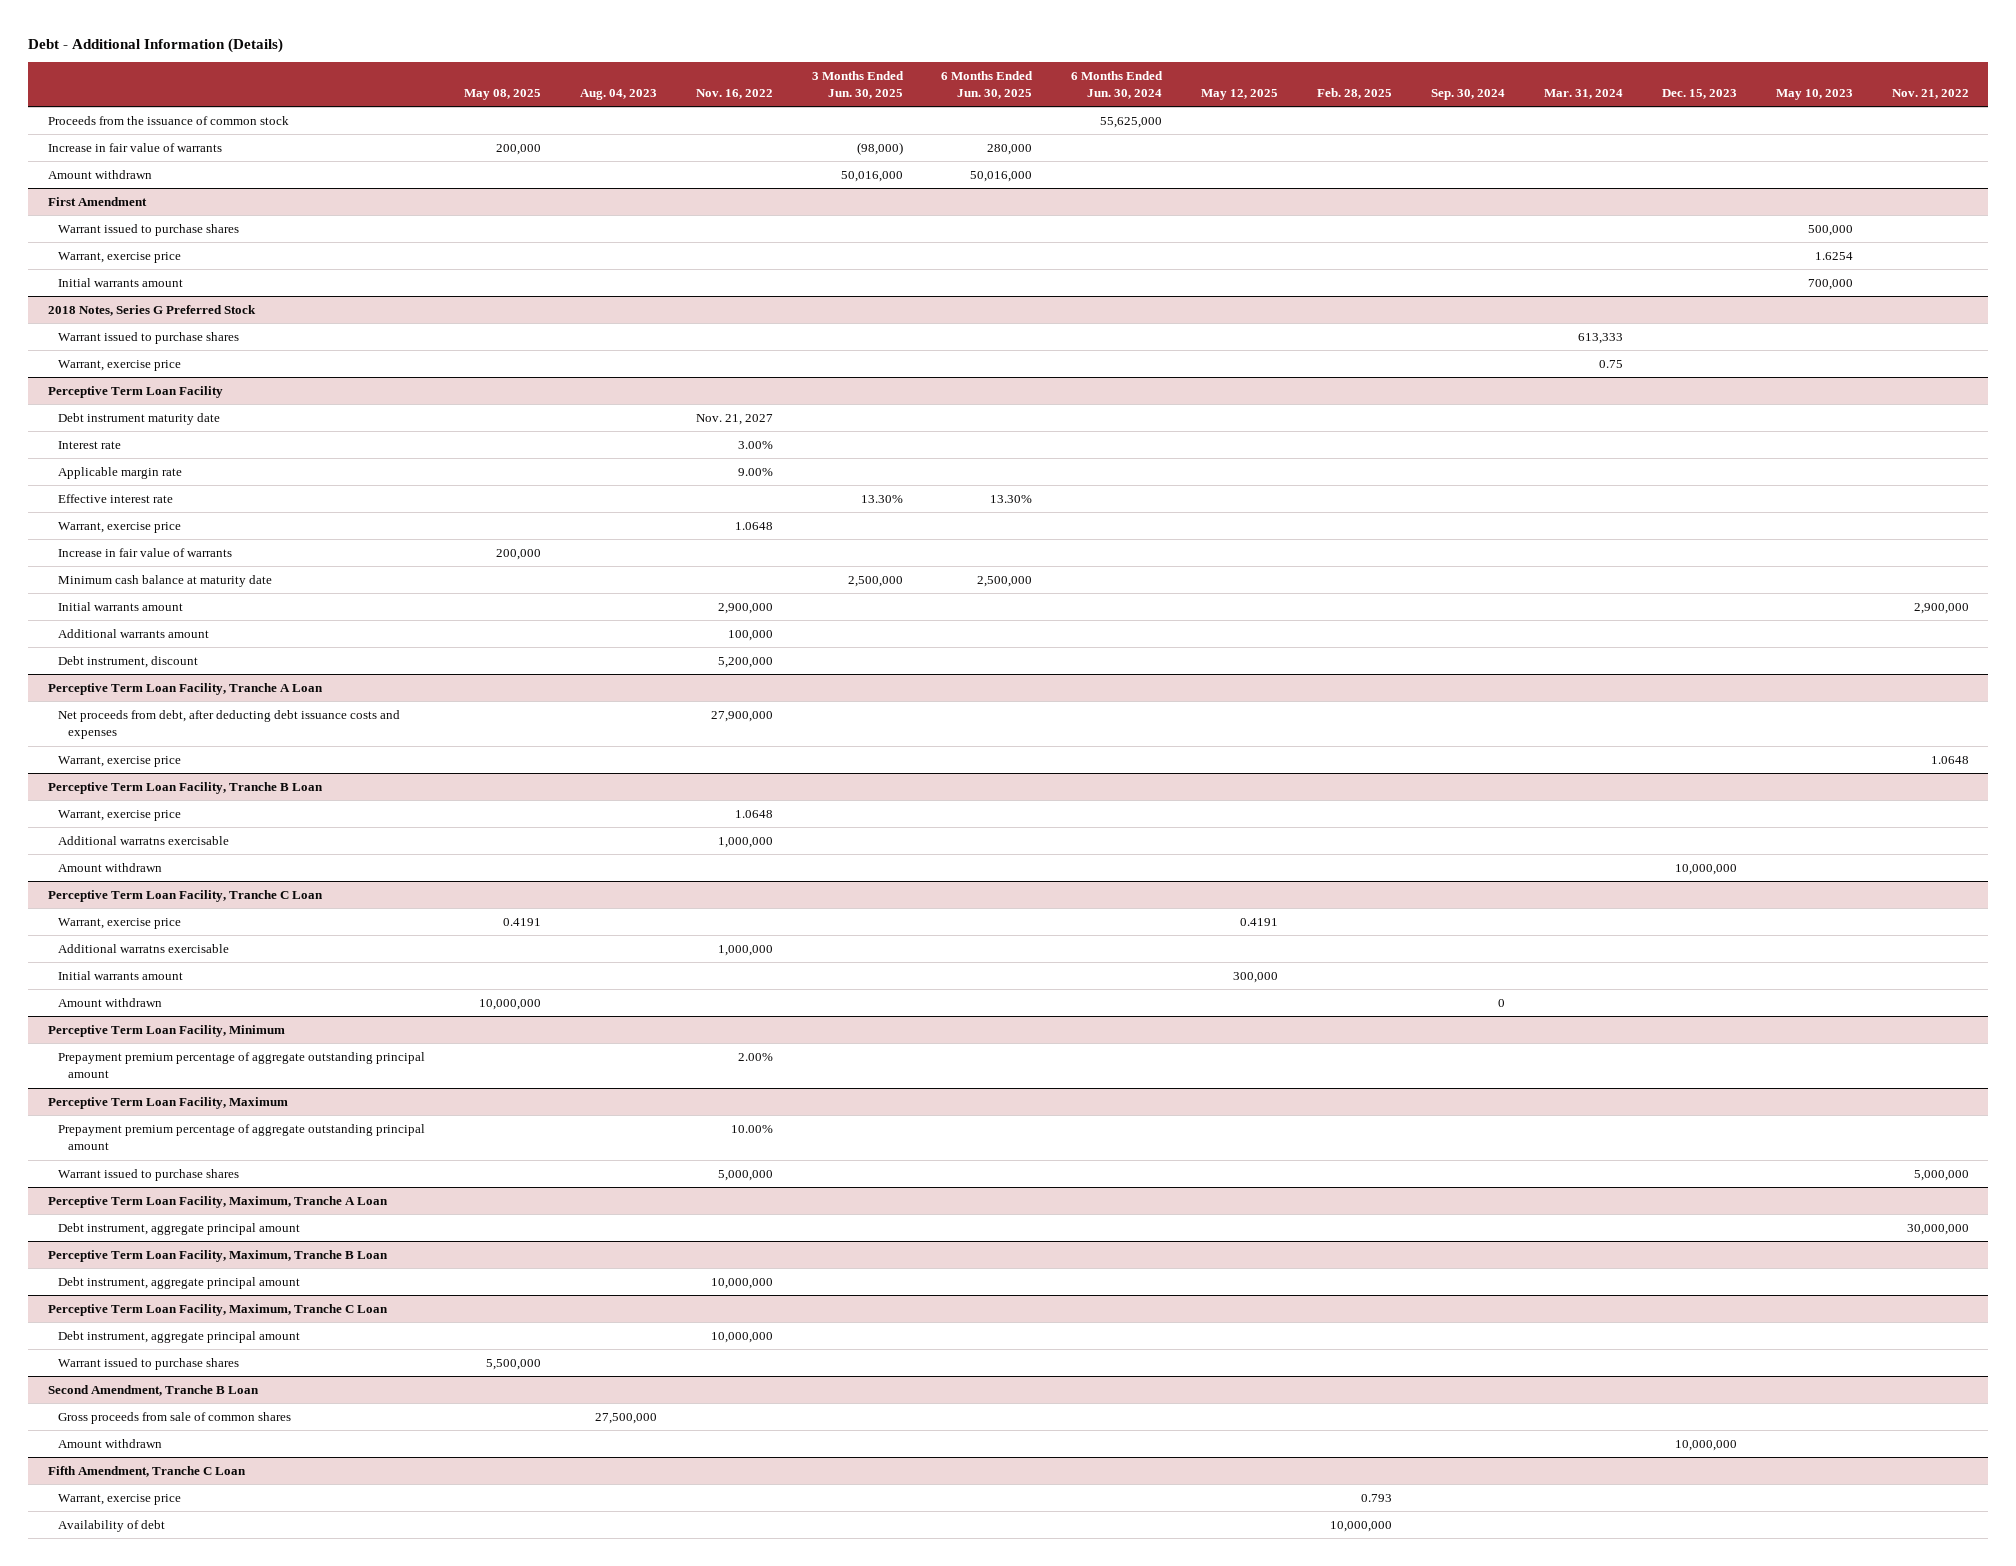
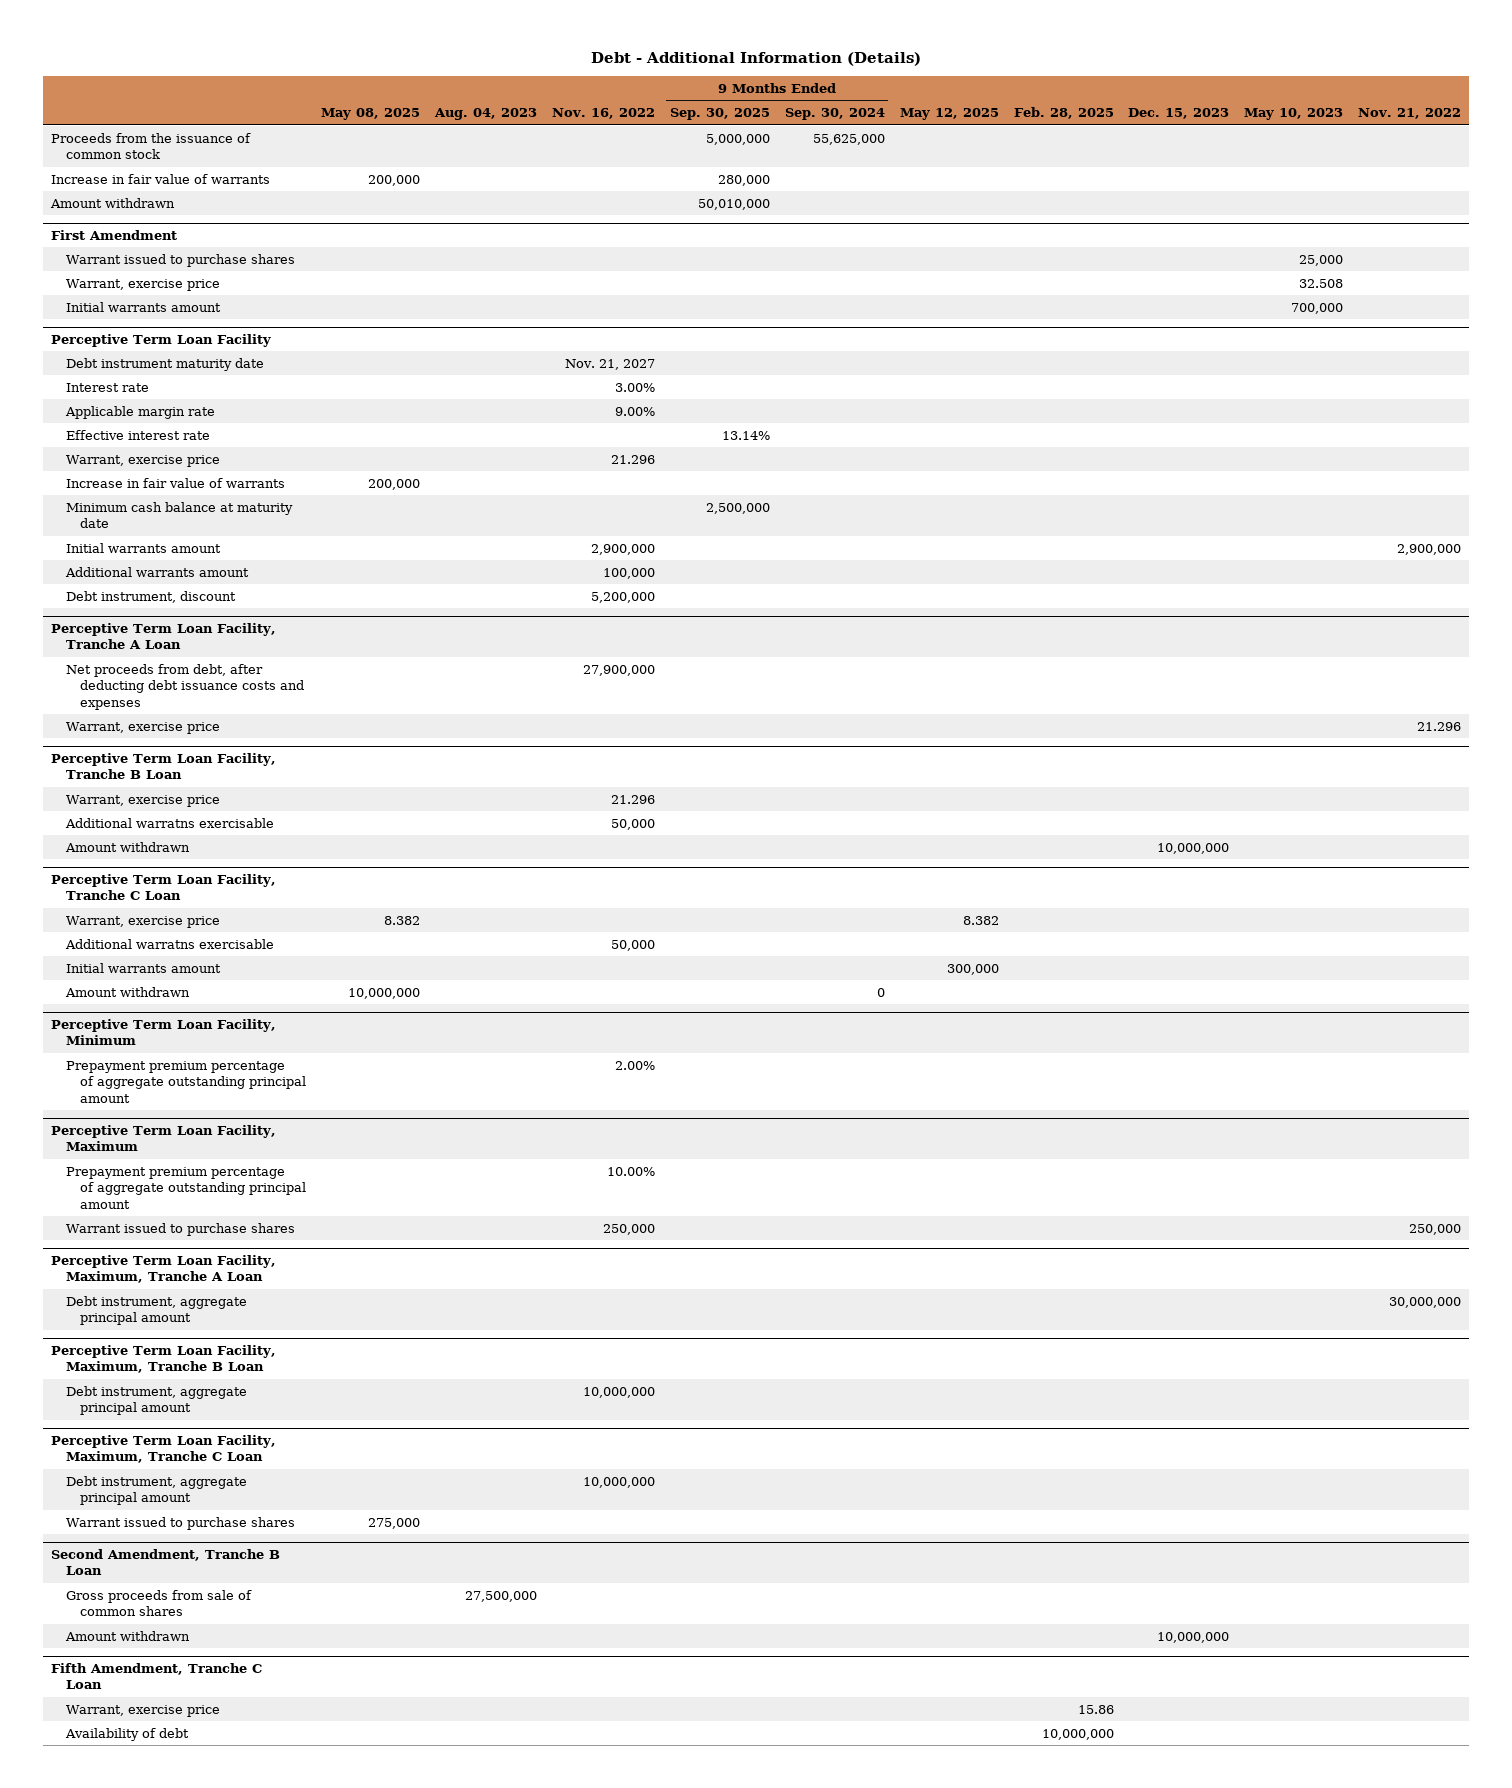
- | May 08, 2025 | Aug. 04, 2023 | Nov. 16, 2022 | 3 Months Ended Jun. 30, 2025 | 6 Months Ended Jun. 30, 2025 | 6 Months Ended Jun. 30, 2024 | May 12, 2025 | Feb. 28, 2025 | Sep. 30, 2024 | Mar. 31, 2024 | Dec. 15, 2023 | May 10, 2023 | Nov. 21, 2022
+ | May 08, 2025 | Aug. 04, 2023 | Nov. 16, 2022 | 9 Months Ended Sep. 30, 2025 | 9 Months Ended Sep. 30, 2024 | May 12, 2025 | Feb. 28, 2025 | Dec. 15, 2023 | May 10, 2023 | Nov. 21, 2022
@ First Amendment
- Warrant issued to purchase shares | | | | | | | | | | | | 500,000 |
- Warrant, exercise price | | | | | | | | | | | | 1.6254 |
+ Warrant issued to purchase shares | | | | | | | | | 25,000 |
+ Warrant, exercise price | | | | | | | | | 32.508 |
- 2018 Notes, Series G Preferred Stock
- Warrant issued to purchase shares | | | | | | | | | | 613,333 | | |
- Warrant, exercise price | | | | | | | | | | 0.75 | | |
@ Perceptive Term Loan Facility
- Warrant, exercise price | | | 1.0648 | | | | | | | | | |
+ Warrant, exercise price | | | 21.296 | | | | | | |
@ Perceptive Term Loan Facility, Tranche A Loan
- Warrant, exercise price | | | | | | | | | | | | | 1.0648
+ Warrant, exercise price | | | | | | | | | | 21.296
@ Perceptive Term Loan Facility, Tranche B Loan
- Warrant, exercise price | | | 1.0648 | | | | | | | | | |
- Additional warratns exercisable | | | 1,000,000 | | | | | | | | | |
+ Warrant, exercise price | | | 21.296 | | | | | | |
+ Additional warratns exercisable | | | 50,000 | | | | | | |
@ Perceptive Term Loan Facility, Tranche C Loan
- Warrant, exercise price | 0.4191 | | | | | | 0.4191 | | | | | |
- Additional warratns exercisable | | | 1,000,000 | | | | | | | | | |
+ Warrant, exercise price | 8.382 | | | | | 8.382 | | | |
+ Additional warratns exercisable | | | 50,000 | | | | | | |
@ Perceptive Term Loan Facility, Maximum
- Warrant issued to purchase shares | | | 5,000,000 | | | | | | | | | | 5,000,000
+ Warrant issued to purchase shares | | | 250,000 | | | | | | | 250,000
@ Perceptive Term Loan Facility, Maximum, Tranche C Loan
- Warrant issued to purchase shares | 5,500,000 | | | | | | | | | | | |
+ Warrant issued to purchase shares | 275,000 | | | | | | | | |
@ Fifth Amendment, Tranche C Loan
- Warrant, exercise price | | | | | | | | 0.793 | | | | |
+ Warrant, exercise price | | | | | | | 15.86 | | |

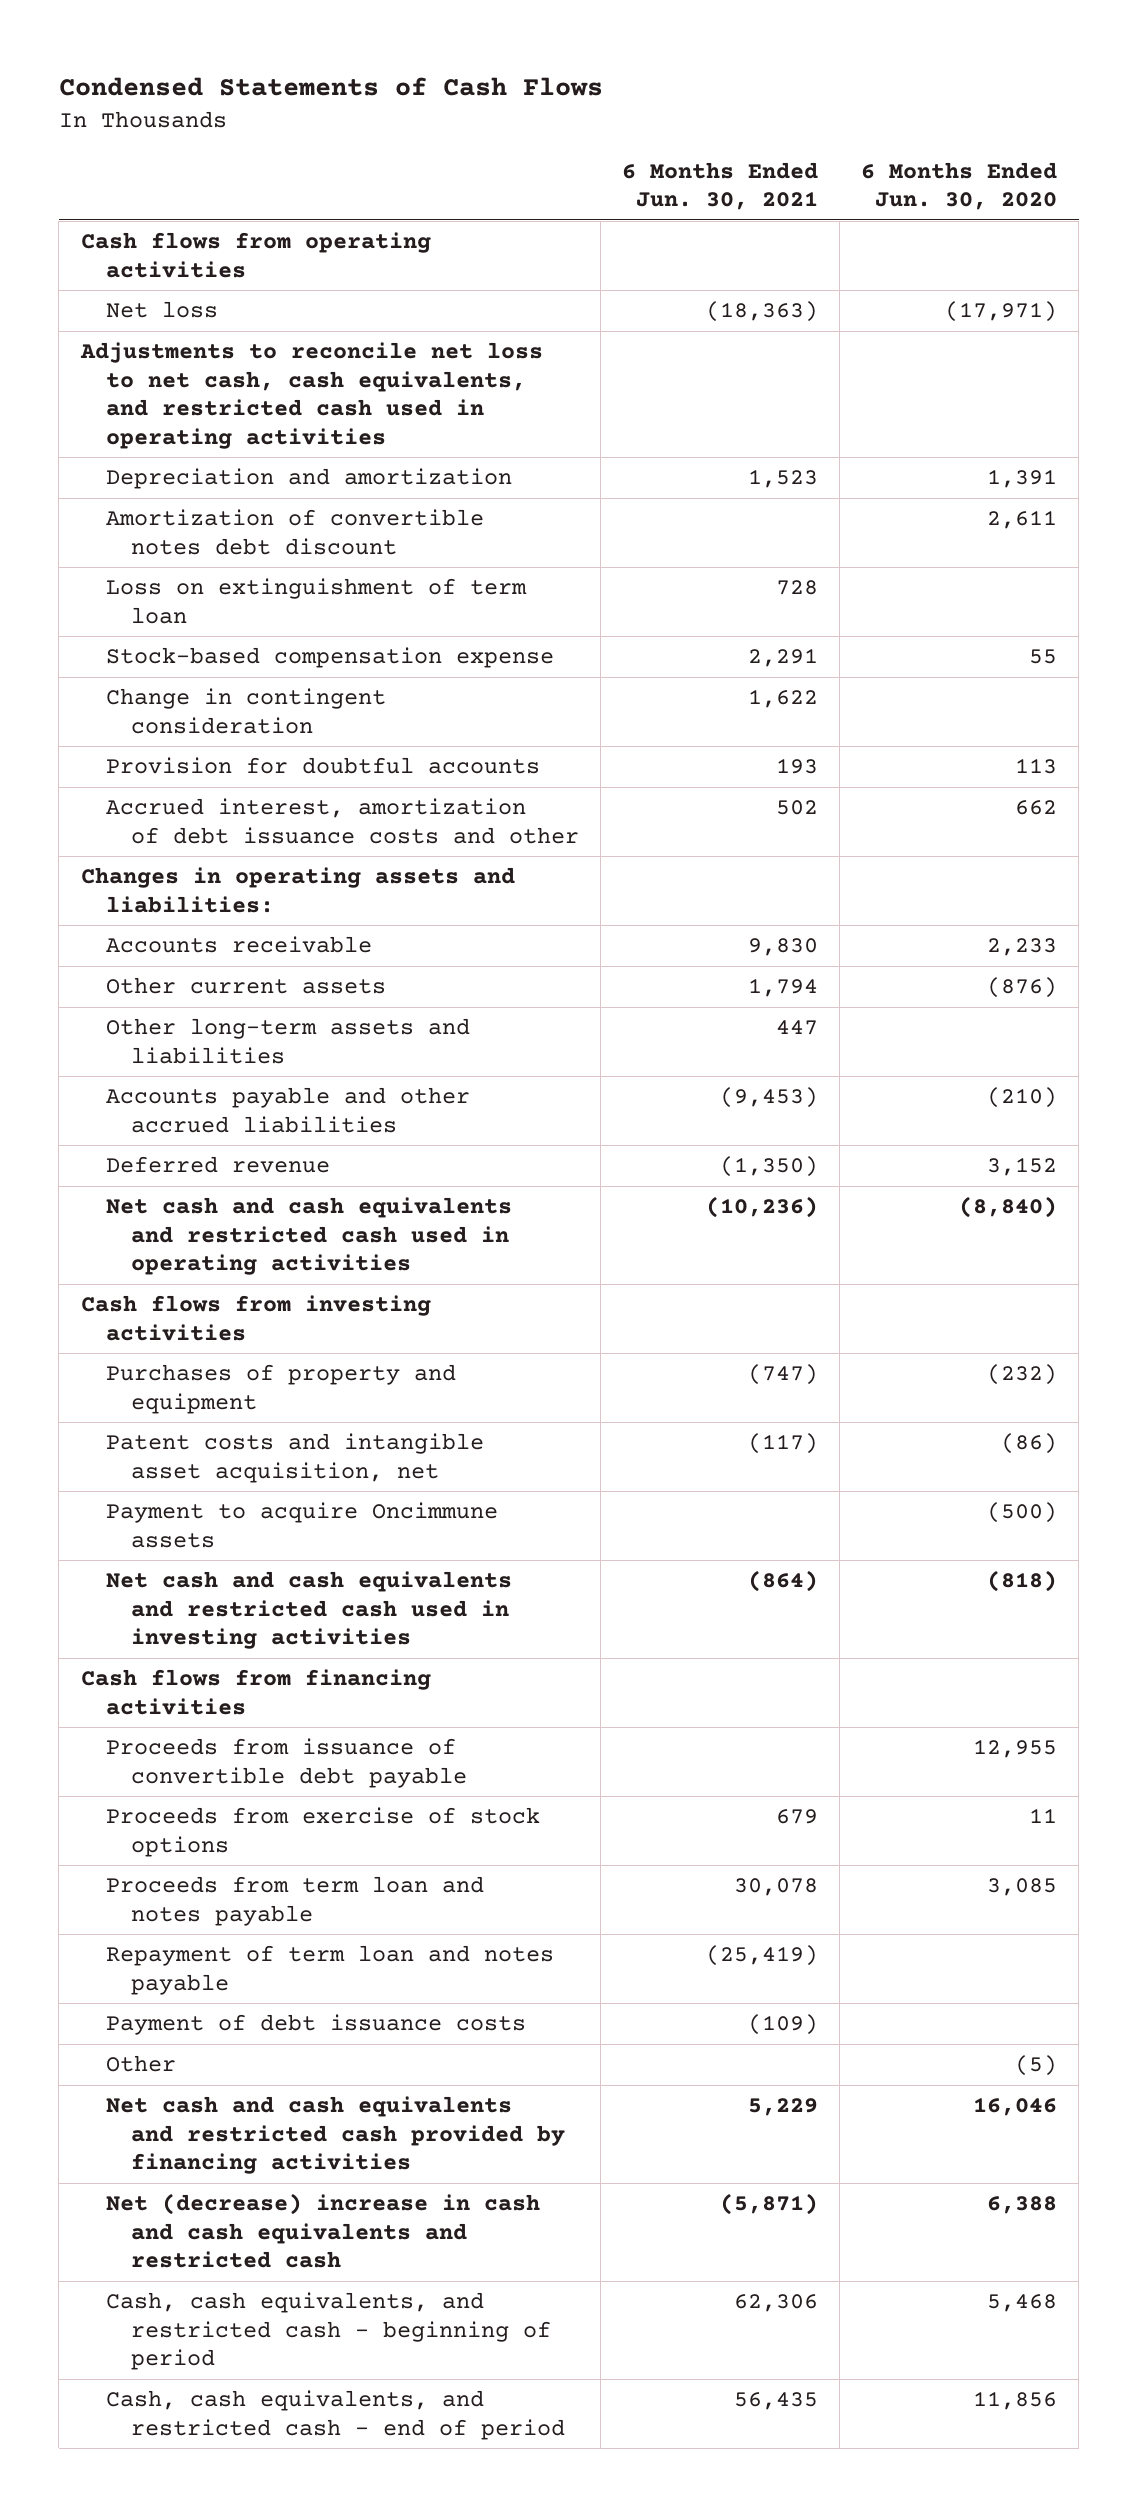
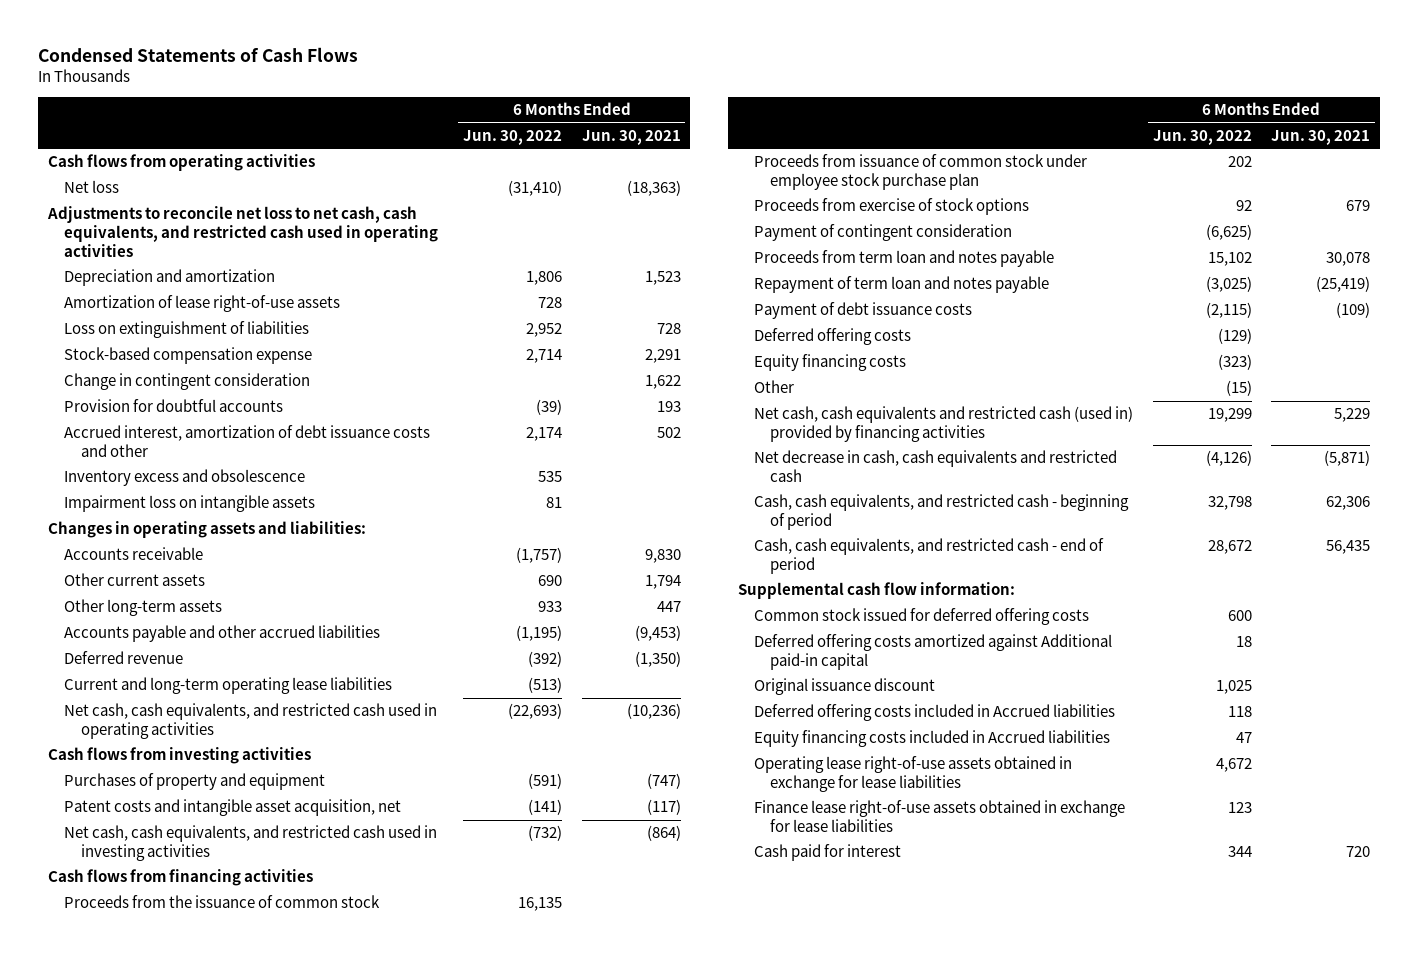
- | 6 Months Ended Jun. 30, 2021 | 6 Months Ended Jun. 30, 2020
+ | 6 Months Ended Jun. 30, 2022 | 6 Months Ended Jun. 30, 2021
- Amortization of convertible notes debt discount | | 2,611
- Loss on extinguishment of term loan | 728 |
+ Amortization of lease right-of-use assets | 728 |
+ Loss on extinguishment of liabilities | 2,952 | 728
+ Inventory excess and obsolescence | 535 |
+ Impairment loss on intangible assets | 81 |
- Other long-term assets and liabilities | 447 |
+ Other long-term assets | 933 | 447
- Net cash and cash equivalents and restricted cash used in operating activities | (10,236) | (8,840)
+ Current and long-term operating lease liabilities | (513) |
+ Net cash, cash equivalents, and restricted cash used in operating activities | (22,693) | (10,236)
- Payment to acquire Oncimmune assets | | (500)
- Net cash and cash equivalents and restricted cash used in investing activities | (864) | (818)
+ Net cash, cash equivalents, and restricted cash used in investing activities | (732) | (864)
- Proceeds from issuance of convertible debt payable | | 12,955
+ Proceeds from the issuance of common stock | 16,135 |
+ Proceeds from issuance of common stock under employee stock purchase plan | 202 |
+ Payment of contingent consideration | (6,625) |
+ Deferred offering costs | (129) |
+ Equity financing costs | (323) |
- Net cash and cash equivalents and restricted cash provided by financing activities | 5,229 | 16,046
- Net (decrease) increase in cash and cash equivalents and restricted cash | (5,871) | 6,388
+ Net cash, cash equivalents and restricted cash (used in) provided by financing activities | 19,299 | 5,229
+ Net decrease in cash, cash equivalents and restricted cash | (4,126) | (5,871)
+ Supplemental cash flow information:
+ Common stock issued for deferred offering costs | 600 |
+ Deferred offering costs amortized against Additional paid-in capital | 18 |
+ Original issuance discount | 1,025 |
+ Deferred offering costs included in Accrued liabilities | 118 |
+ Equity financing costs included in Accrued liabilities | 47 |
+ Operating lease right-of-use assets obtained in exchange for lease liabilities | 4,672 |
+ Finance lease right-of-use assets obtained in exchange for lease liabilities | 123 |
+ Cash paid for interest | 344 | 720

